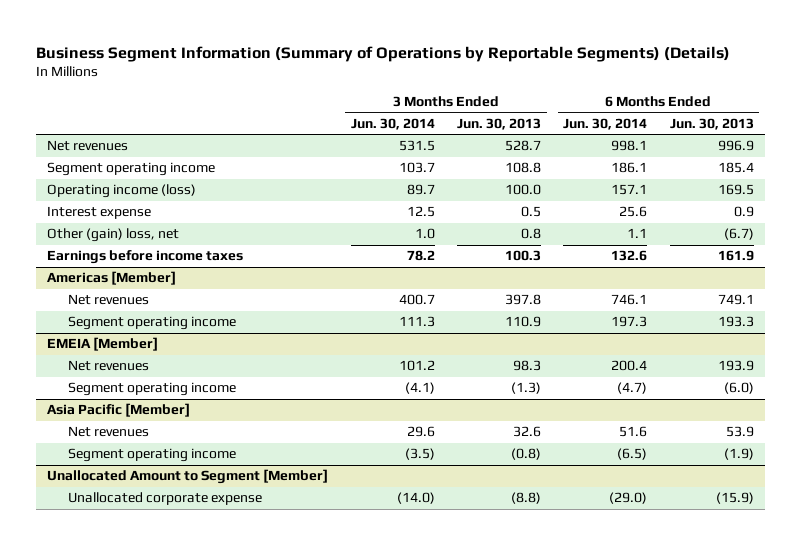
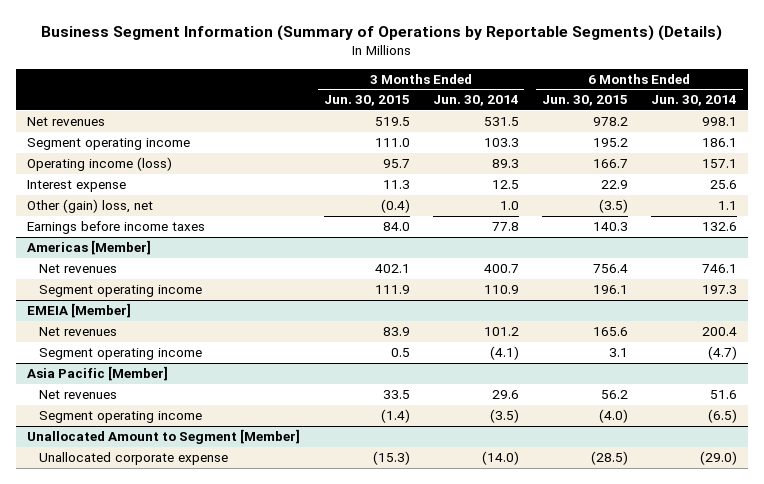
- | 3 Months Ended Jun. 30, 2014 | 3 Months Ended Jun. 30, 2013 | 6 Months Ended Jun. 30, 2014 | 6 Months Ended Jun. 30, 2013
+ | 3 Months Ended Jun. 30, 2015 | 3 Months Ended Jun. 30, 2014 | 6 Months Ended Jun. 30, 2015 | 6 Months Ended Jun. 30, 2014
- Segment operating income | 103.7 | 108.8 | 186.1 | 185.4
- Operating income (loss) | 89.7 | 100.0 | 157.1 | 169.5
+ Segment operating income | 111.0 | 103.3 | 195.2 | 186.1
+ Operating income (loss) | 95.7 | 89.3 | 166.7 | 157.1
- Earnings before income taxes | 78.2 | 100.3 | 132.6 | 161.9
+ Earnings before income taxes | 84.0 | 77.8 | 140.3 | 132.6
@ Americas [Member]
- Segment operating income | 111.3 | 110.9 | 197.3 | 193.3
+ Segment operating income | 111.9 | 110.9 | 196.1 | 197.3

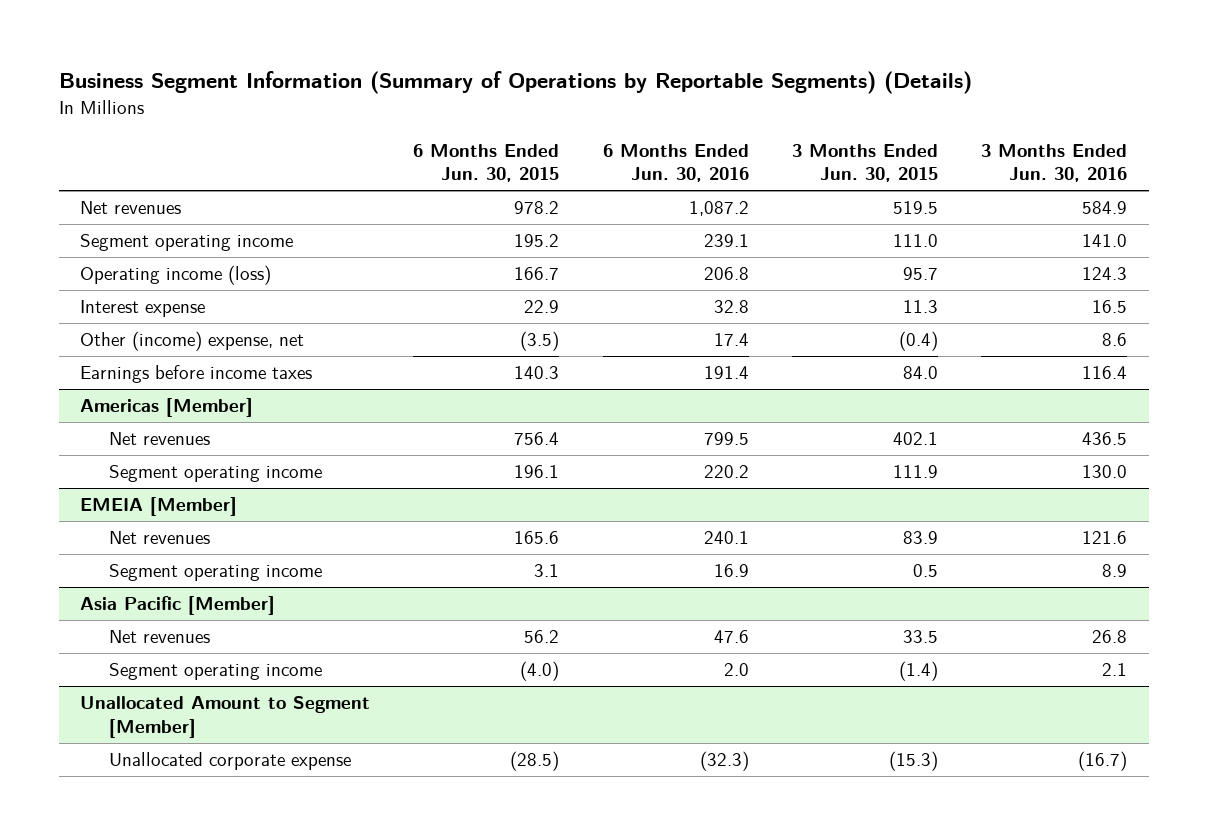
- | 3 Months Ended Jun. 30, 2015 | 3 Months Ended Jun. 30, 2014 | 6 Months Ended Jun. 30, 2015 | 6 Months Ended Jun. 30, 2014
+ | 6 Months Ended Jun. 30, 2015 | 6 Months Ended Jun. 30, 2016 | 3 Months Ended Jun. 30, 2015 | 3 Months Ended Jun. 30, 2016
- Other (gain) loss, net | (0.4) | 1.0 | (3.5) | 1.1
+ Other (income) expense, net | (3.5) | 17.4 | (0.4) | 8.6

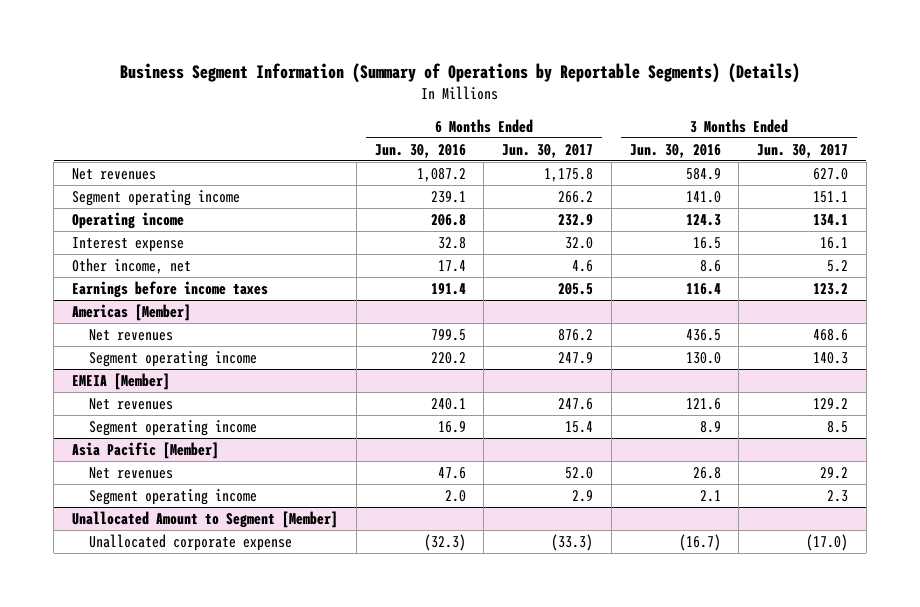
- | 6 Months Ended Jun. 30, 2015 | 6 Months Ended Jun. 30, 2016 | 3 Months Ended Jun. 30, 2015 | 3 Months Ended Jun. 30, 2016
+ | 6 Months Ended Jun. 30, 2016 | 6 Months Ended Jun. 30, 2017 | 3 Months Ended Jun. 30, 2016 | 3 Months Ended Jun. 30, 2017
- Operating income (loss) | 166.7 | 206.8 | 95.7 | 124.3
+ Operating income | 206.8 | 232.9 | 124.3 | 134.1
- Other (income) expense, net | (3.5) | 17.4 | (0.4) | 8.6
+ Other income, net | 17.4 | 4.6 | 8.6 | 5.2

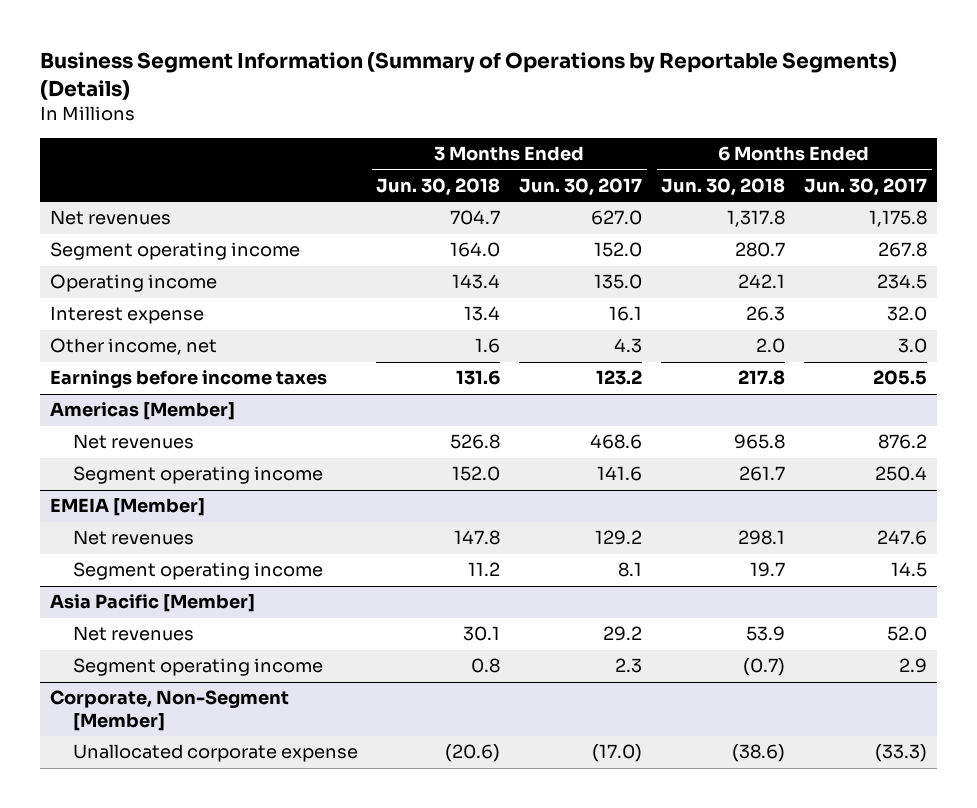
- | 6 Months Ended Jun. 30, 2016 | 6 Months Ended Jun. 30, 2017 | 3 Months Ended Jun. 30, 2016 | 3 Months Ended Jun. 30, 2017
+ | 3 Months Ended Jun. 30, 2018 | 3 Months Ended Jun. 30, 2017 | 6 Months Ended Jun. 30, 2018 | 6 Months Ended Jun. 30, 2017
- Segment operating income | 239.1 | 266.2 | 141.0 | 151.1
- Operating income | 206.8 | 232.9 | 124.3 | 134.1
+ Segment operating income | 164.0 | 152.0 | 280.7 | 267.8
+ Operating income | 143.4 | 135.0 | 242.1 | 234.5
- Other income, net | 17.4 | 4.6 | 8.6 | 5.2
+ Other income, net | 1.6 | 4.3 | 2.0 | 3.0
@ Americas [Member]
- Segment operating income | 220.2 | 247.9 | 130.0 | 140.3
+ Segment operating income | 152.0 | 141.6 | 261.7 | 250.4
@ EMEIA [Member]
- Segment operating income | 16.9 | 15.4 | 8.9 | 8.5
+ Segment operating income | 11.2 | 8.1 | 19.7 | 14.5
- Unallocated Amount to Segment [Member]
+ Corporate, Non-Segment [Member]

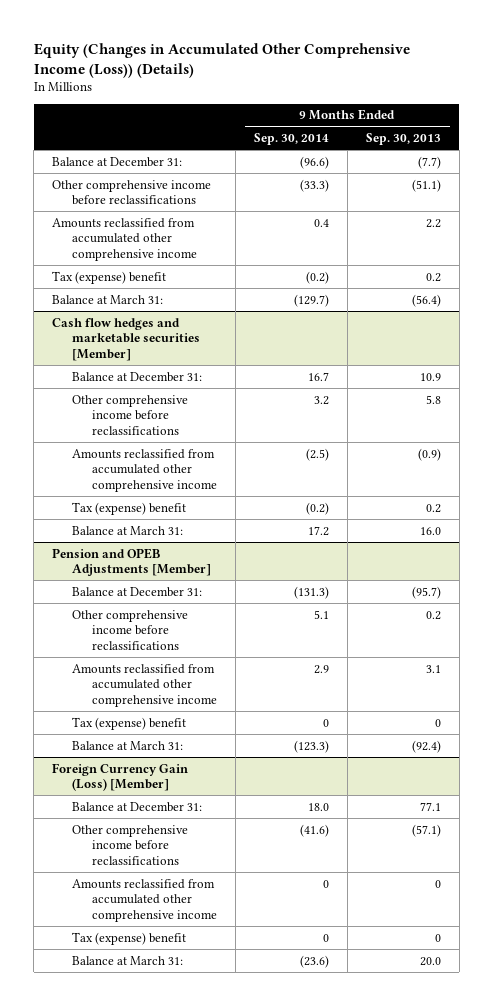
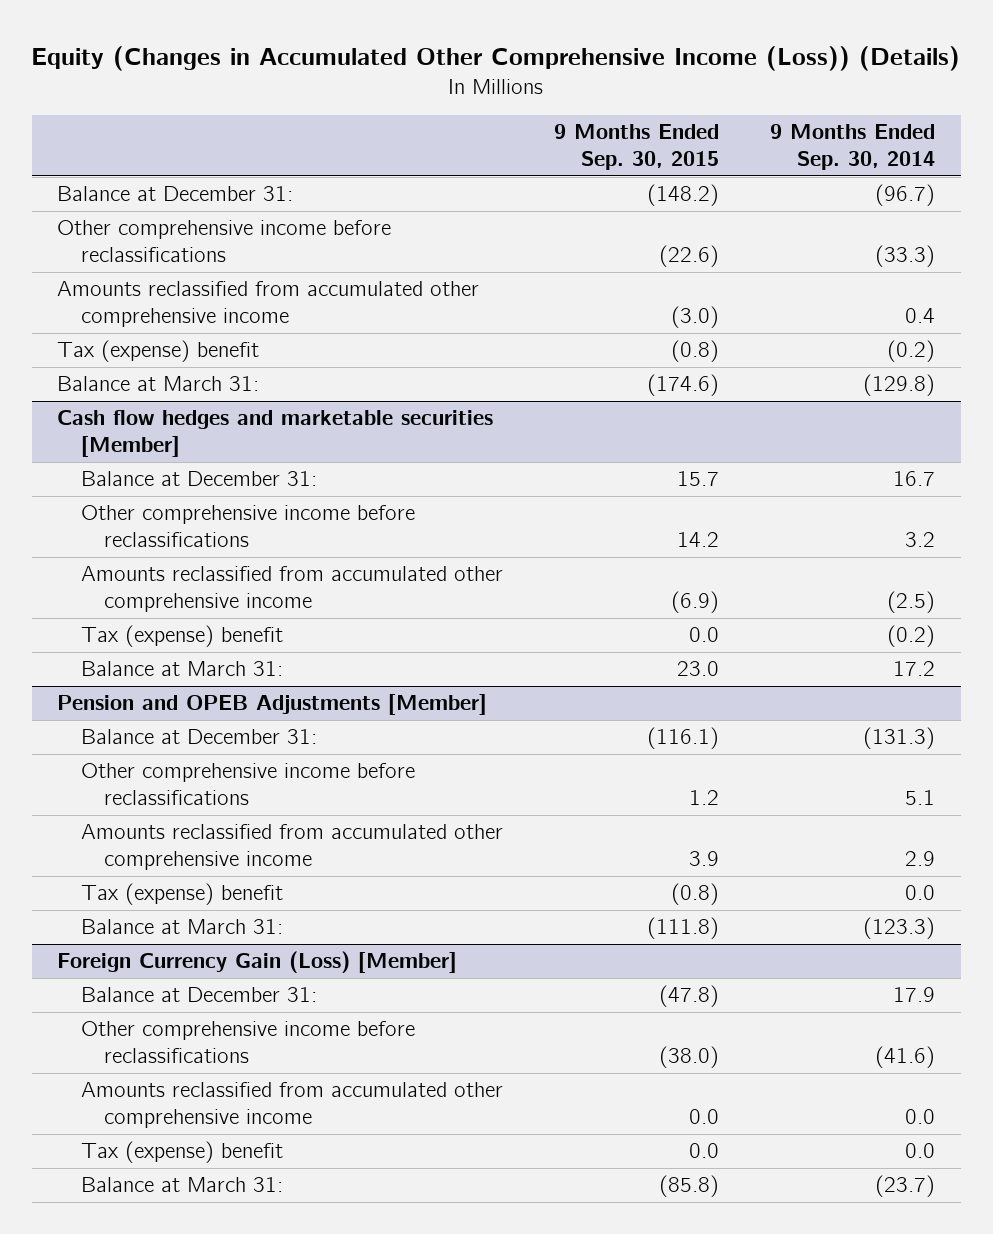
- | 9 Months Ended Sep. 30, 2014 | 9 Months Ended Sep. 30, 2013
+ | 9 Months Ended Sep. 30, 2015 | 9 Months Ended Sep. 30, 2014
- Balance at December 31: | (96.6) | (7.7)
+ Balance at December 31: | (148.2) | (96.7)
- Balance at March 31: | (129.7) | (56.4)
+ Balance at March 31: | (174.6) | (129.8)
@ Pension and OPEB Adjustments [Member]
- Tax (expense) benefit | 0 | 0
+ Tax (expense) benefit | (0.8) | 0.0
@ Foreign Currency Gain (Loss) [Member]
- Balance at December 31: | 18.0 | 77.1
+ Balance at December 31: | (47.8) | 17.9
- Amounts reclassified from accumulated other comprehensive income | 0 | 0
- Tax (expense) benefit | 0 | 0
- Balance at March 31: | (23.6) | 20.0
+ Amounts reclassified from accumulated other comprehensive income | 0.0 | 0.0
+ Tax (expense) benefit | 0.0 | 0.0
+ Balance at March 31: | (85.8) | (23.7)

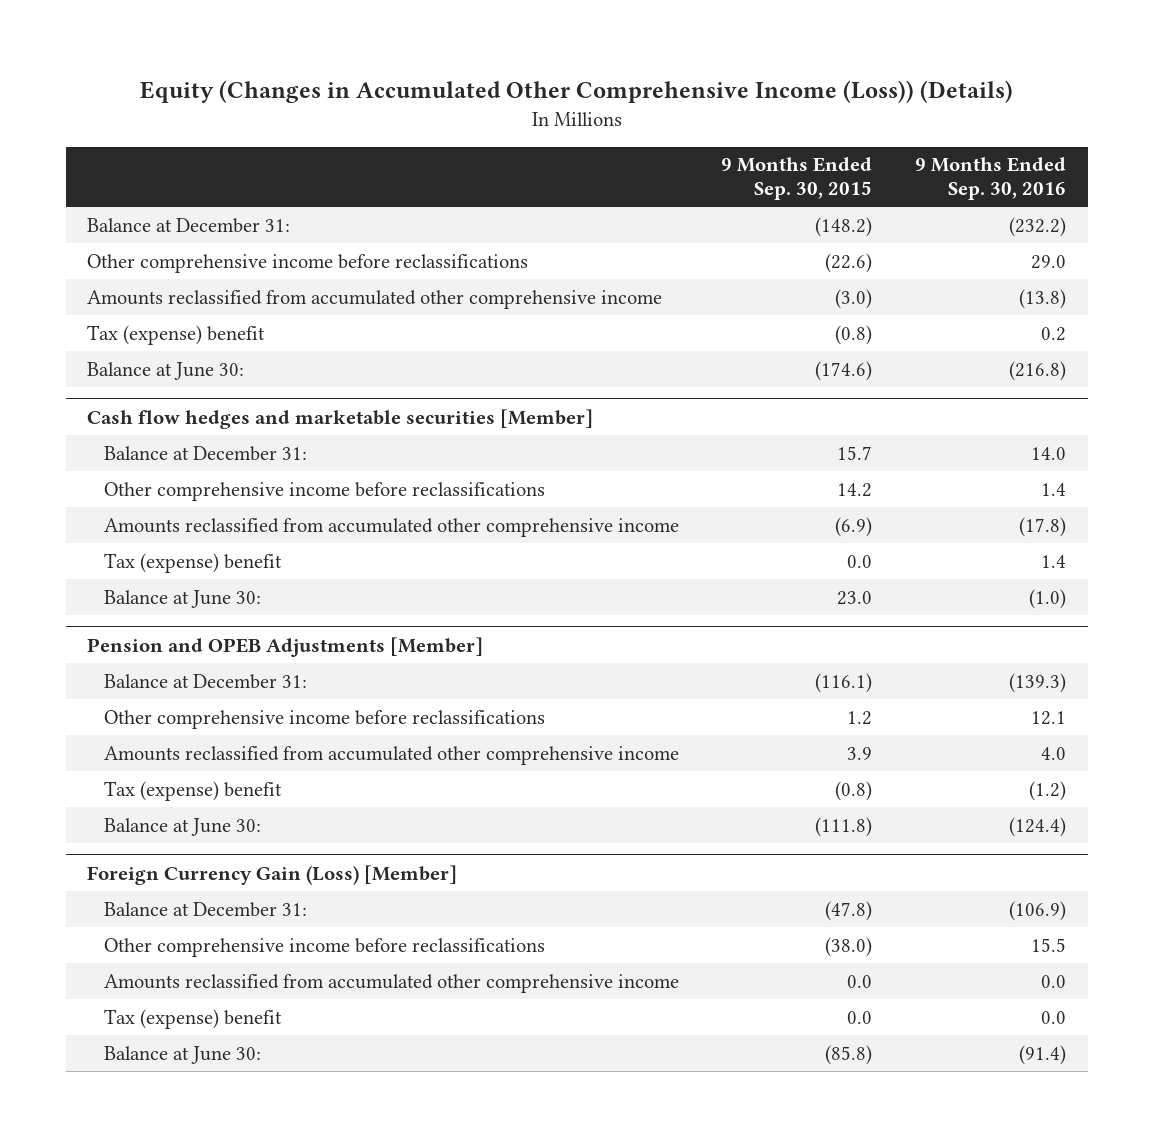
- | 9 Months Ended Sep. 30, 2015 | 9 Months Ended Sep. 30, 2014
+ | 9 Months Ended Sep. 30, 2015 | 9 Months Ended Sep. 30, 2016
- Balance at March 31: | (174.6) | (129.8)
+ Balance at June 30: | (174.6) | (216.8)
@ Cash flow hedges and marketable securities [Member]
- Balance at March 31: | 23.0 | 17.2
+ Balance at June 30: | 23.0 | (1.0)
@ Pension and OPEB Adjustments [Member]
- Balance at March 31: | (111.8) | (123.3)
+ Balance at June 30: | (111.8) | (124.4)
@ Foreign Currency Gain (Loss) [Member]
- Balance at March 31: | (85.8) | (23.7)
+ Balance at June 30: | (85.8) | (91.4)

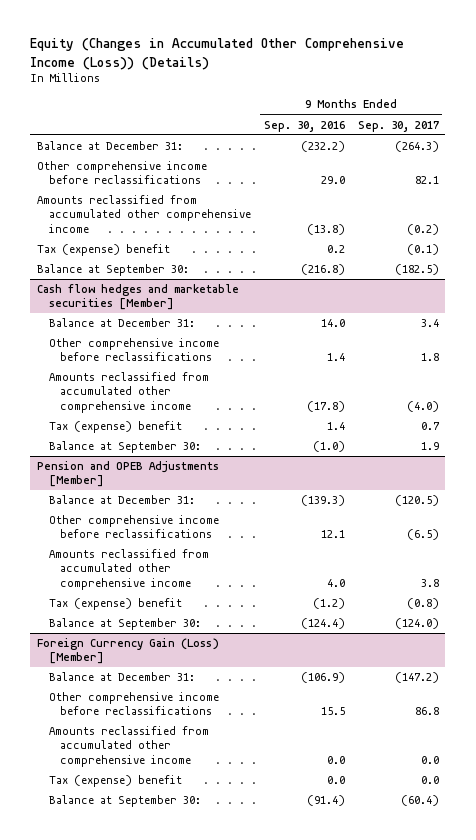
- | 9 Months Ended Sep. 30, 2015 | 9 Months Ended Sep. 30, 2016
+ | 9 Months Ended Sep. 30, 2016 | 9 Months Ended Sep. 30, 2017
- Balance at June 30: | (174.6) | (216.8)
+ Balance at September 30: | (216.8) | (182.5)
@ Cash flow hedges and marketable securities [Member]
- Balance at June 30: | 23.0 | (1.0)
+ Balance at September 30: | (1.0) | 1.9
@ Pension and OPEB Adjustments [Member]
- Balance at June 30: | (111.8) | (124.4)
+ Balance at September 30: | (124.4) | (124.0)
@ Foreign Currency Gain (Loss) [Member]
- Balance at June 30: | (85.8) | (91.4)
+ Balance at September 30: | (91.4) | (60.4)

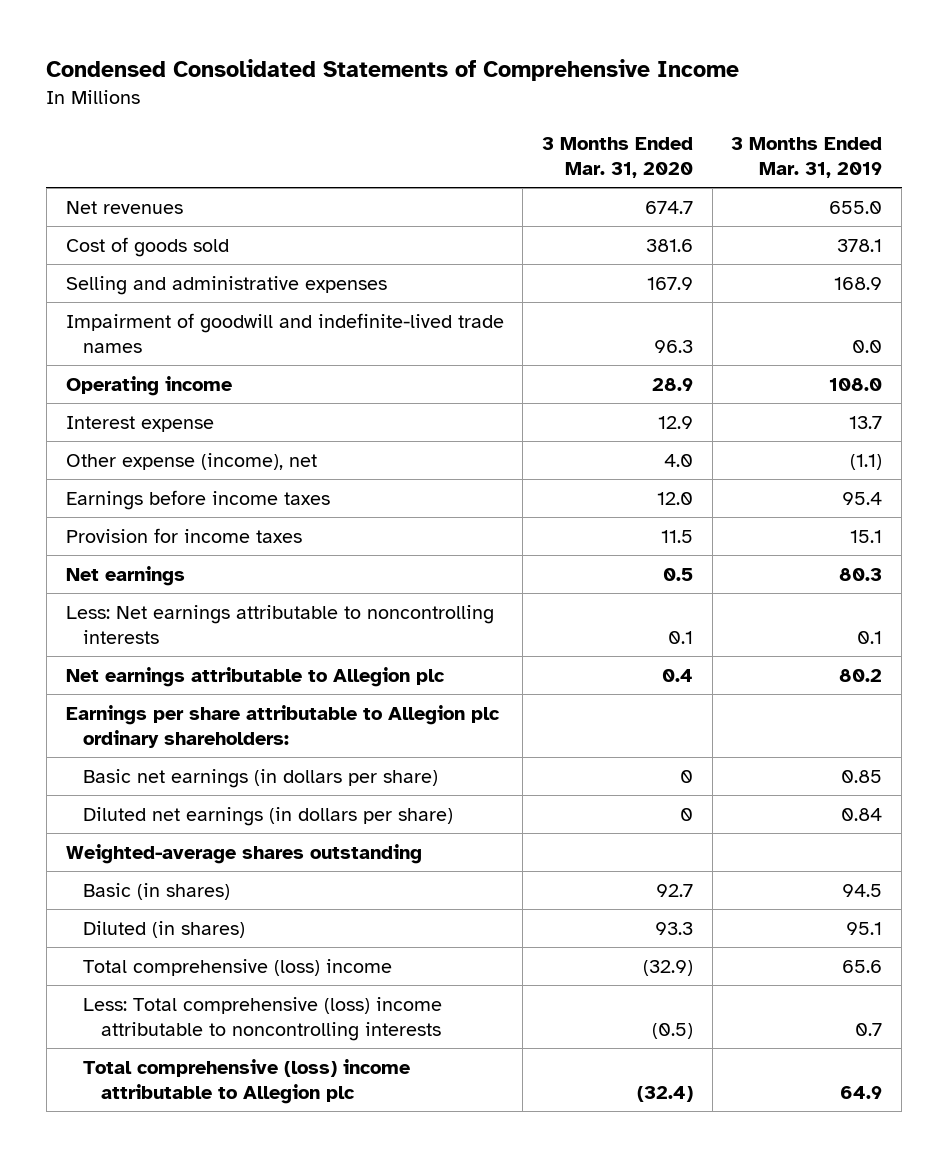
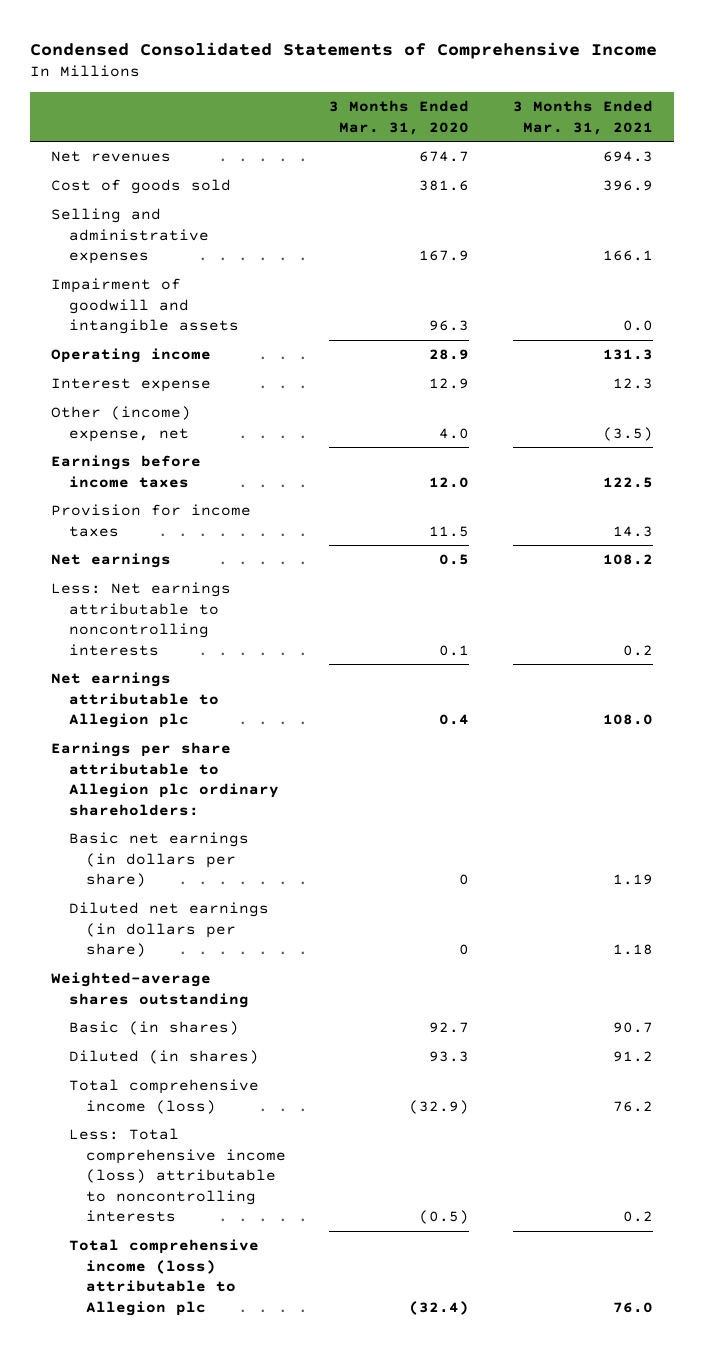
- | 3 Months Ended Mar. 31, 2020 | 3 Months Ended Mar. 31, 2019
+ | 3 Months Ended Mar. 31, 2020 | 3 Months Ended Mar. 31, 2021
- Impairment of goodwill and indefinite-lived trade names | 96.3 | 0.0
+ Impairment of goodwill and intangible assets | 96.3 | 0.0
- Other expense (income), net | 4.0 | (1.1)
+ Other (income) expense, net | 4.0 | (3.5)
- Total comprehensive (loss) income | (32.9) | 65.6
- Less: Total comprehensive (loss) income attributable to noncontrolling interests | (0.5) | 0.7
- Total comprehensive (loss) income attributable to Allegion plc | (32.4) | 64.9
+ Total comprehensive income (loss) | (32.9) | 76.2
+ Less: Total comprehensive income (loss) attributable to noncontrolling interests | (0.5) | 0.2
+ Total comprehensive income (loss) attributable to Allegion plc | (32.4) | 76.0

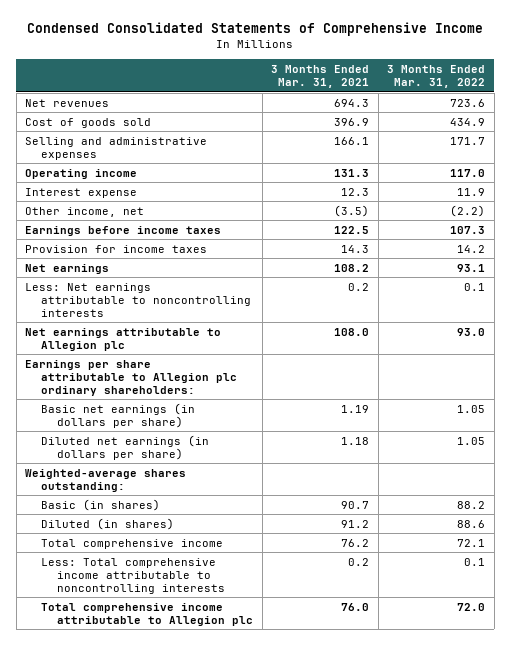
- | 3 Months Ended Mar. 31, 2020 | 3 Months Ended Mar. 31, 2021
+ | 3 Months Ended Mar. 31, 2021 | 3 Months Ended Mar. 31, 2022
- Impairment of goodwill and intangible assets | 96.3 | 0.0
- Other (income) expense, net | 4.0 | (3.5)
+ Other income, net | (3.5) | (2.2)
- Weighted-average shares outstanding
+ Weighted-average shares outstanding:
- Total comprehensive income (loss) | (32.9) | 76.2
- Less: Total comprehensive income (loss) attributable to noncontrolling interests | (0.5) | 0.2
- Total comprehensive income (loss) attributable to Allegion plc | (32.4) | 76.0
+ Total comprehensive income | 76.2 | 72.1
+ Less: Total comprehensive income attributable to noncontrolling interests | 0.2 | 0.1
+ Total comprehensive income attributable to Allegion plc | 76.0 | 72.0

